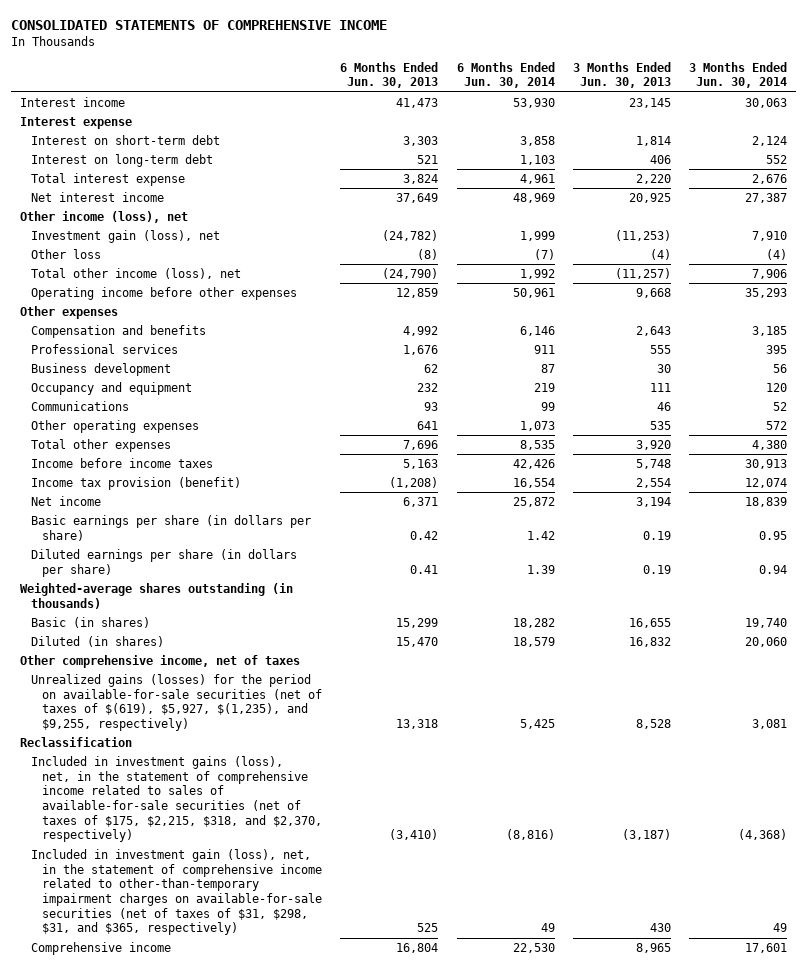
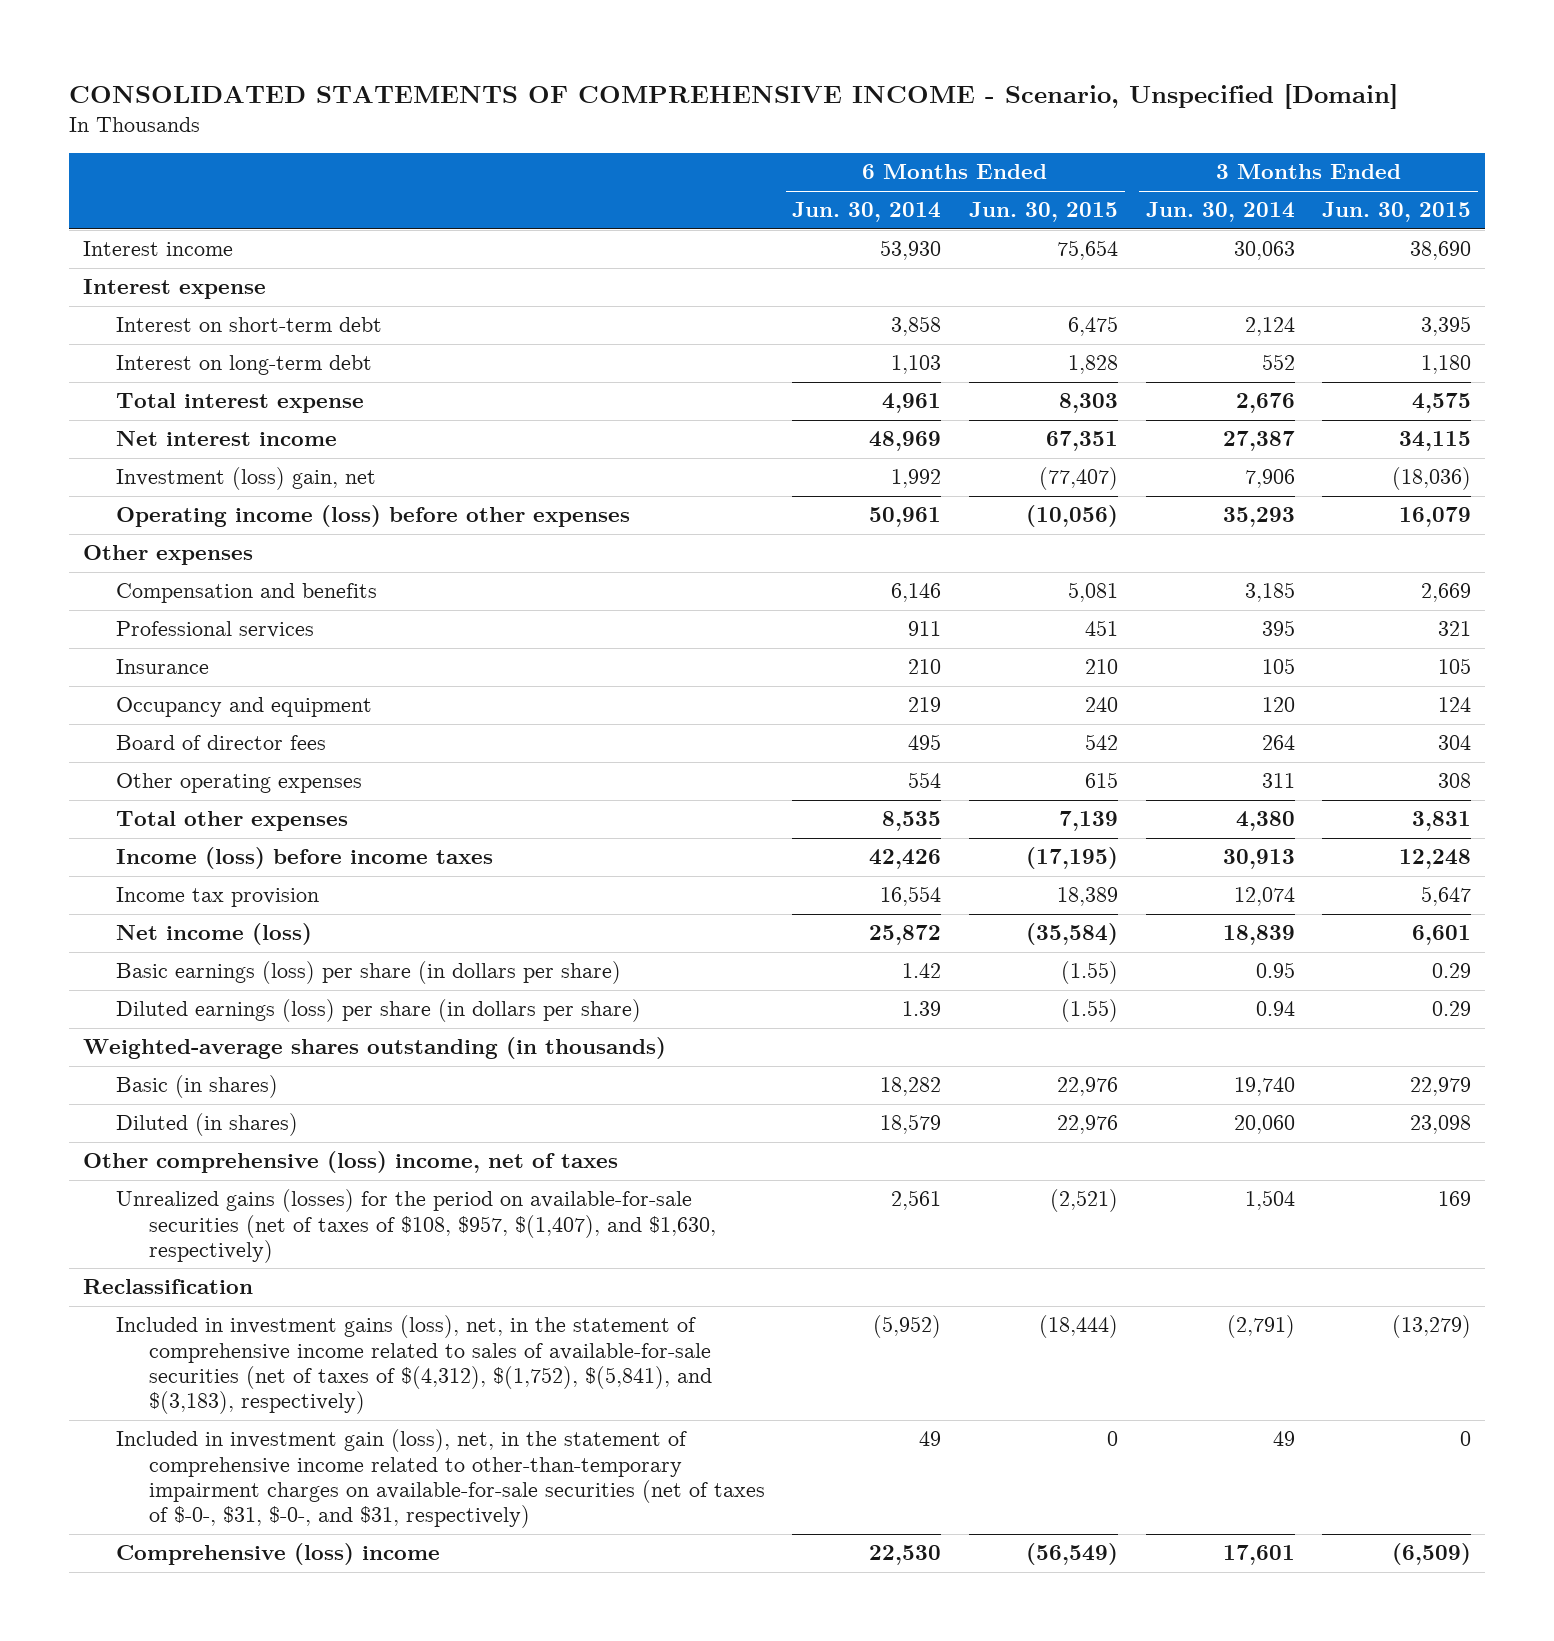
- CONSOLIDATED STATEMENTS OF COMPREHENSIVE INCOME
+ CONSOLIDATED STATEMENTS OF COMPREHENSIVE INCOME - Scenario, Unspecified [Domain]
- | 6 Months Ended Jun. 30, 2013 | 6 Months Ended Jun. 30, 2014 | 3 Months Ended Jun. 30, 2013 | 3 Months Ended Jun. 30, 2014
+ | 6 Months Ended Jun. 30, 2014 | 6 Months Ended Jun. 30, 2015 | 3 Months Ended Jun. 30, 2014 | 3 Months Ended Jun. 30, 2015
- Other income (loss), net
- Investment gain (loss), net | (24,782) | 1,999 | (11,253) | 7,910
- Other loss | (8) | (7) | (4) | (4)
- Total other income (loss), net | (24,790) | 1,992 | (11,257) | 7,906
- Operating income before other expenses | 12,859 | 50,961 | 9,668 | 35,293
+ Investment (loss) gain, net | 1,992 | (77,407) | 7,906 | (18,036)
+ Operating income (loss) before other expenses | 50,961 | (10,056) | 35,293 | 16,079
- Business development | 62 | 87 | 30 | 56
+ Insurance | 210 | 210 | 105 | 105
- Communications | 93 | 99 | 46 | 52
- Other operating expenses | 641 | 1,073 | 535 | 572
+ Board of director fees | 495 | 542 | 264 | 304
+ Other operating expenses | 554 | 615 | 311 | 308
- Income before income taxes | 5,163 | 42,426 | 5,748 | 30,913
- Income tax provision (benefit) | (1,208) | 16,554 | 2,554 | 12,074
- Net income | 6,371 | 25,872 | 3,194 | 18,839
- Basic earnings per share (in dollars per share) | 0.42 | 1.42 | 0.19 | 0.95
- Diluted earnings per share (in dollars per share) | 0.41 | 1.39 | 0.19 | 0.94
+ Income (loss) before income taxes | 42,426 | (17,195) | 30,913 | 12,248
+ Income tax provision | 16,554 | 18,389 | 12,074 | 5,647
+ Net income (loss) | 25,872 | (35,584) | 18,839 | 6,601
+ Basic earnings (loss) per share (in dollars per share) | 1.42 | (1.55) | 0.95 | 0.29
+ Diluted earnings (loss) per share (in dollars per share) | 1.39 | (1.55) | 0.94 | 0.29
- Other comprehensive income, net of taxes
- Unrealized gains (losses) for the period on available-for-sale securities (net of taxes of $(619), $5,927, $(1,235), and $9,255, respectively) | 13,318 | 5,425 | 8,528 | 3,081
+ Other comprehensive (loss) income, net of taxes
+ Unrealized gains (losses) for the period on available-for-sale securities (net of taxes of $108, $957, $(1,407), and $1,630, respectively) | 2,561 | (2,521) | 1,504 | 169
- Included in investment gains (loss), net, in the statement of comprehensive income related to sales of available-for-sale securities (net of taxes of $175, $2,215, $318, and $2,370, respectively) | (3,410) | (8,816) | (3,187) | (4,368)
- Included in investment gain (loss), net, in the statement of comprehensive income related to other-than-temporary impairment charges on available-for-sale securities (net of taxes of $31, $298, $31, and $365, respectively) | 525 | 49 | 430 | 49
- Comprehensive income | 16,804 | 22,530 | 8,965 | 17,601
+ Included in investment gains (loss), net, in the statement of comprehensive income related to sales of available-for-sale securities (net of taxes of $(4,312), $(1,752), $(5,841), and $(3,183), respectively) | (5,952) | (18,444) | (2,791) | (13,279)
+ Included in investment gain (loss), net, in the statement of comprehensive income related to other-than-temporary impairment charges on available-for-sale securities (net of taxes of $-0-, $31, $-0-, and $31, respectively) | 49 | 0 | 49 | 0
+ Comprehensive (loss) income | 22,530 | (56,549) | 17,601 | (6,509)

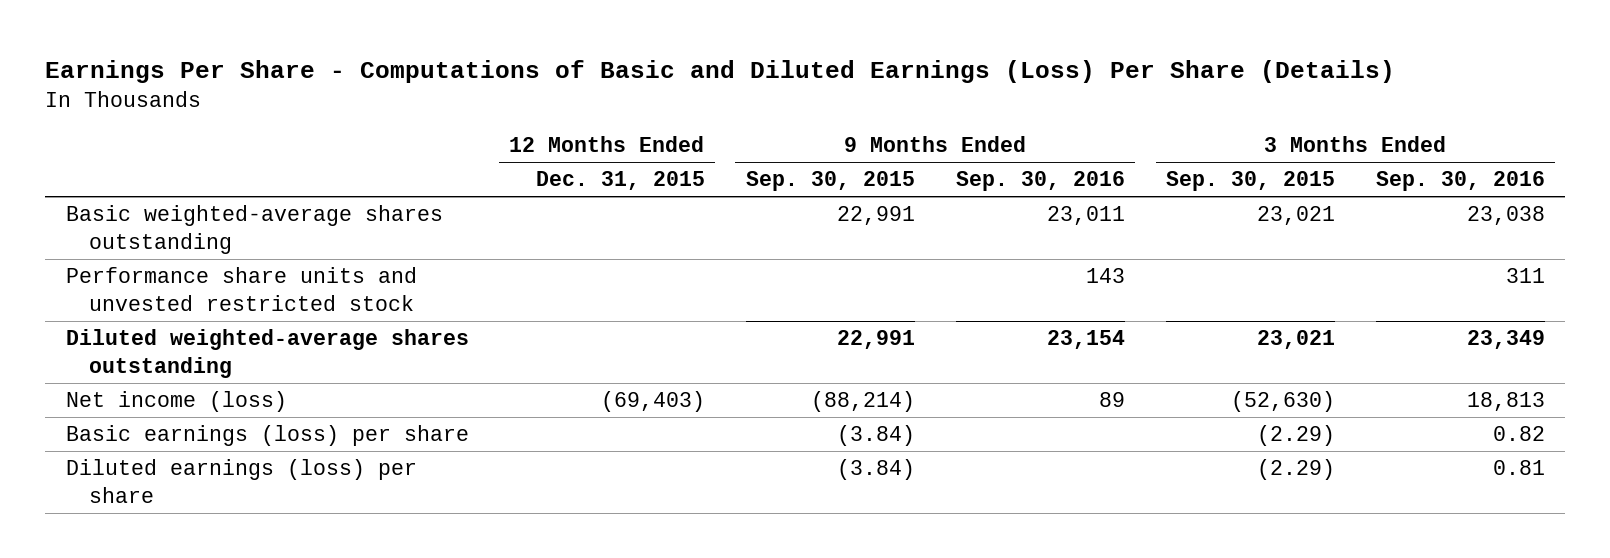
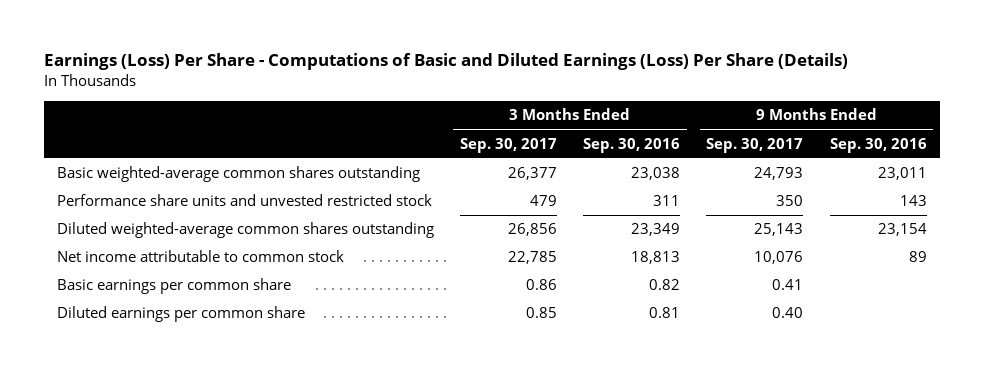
- Earnings Per Share - Computations of Basic and Diluted Earnings (Loss) Per Share (Details)
+ Earnings (Loss) Per Share - Computations of Basic and Diluted Earnings (Loss) Per Share (Details)
- | 12 Months Ended Dec. 31, 2015 | 9 Months Ended Sep. 30, 2015 | 9 Months Ended Sep. 30, 2016 | 3 Months Ended Sep. 30, 2015 | 3 Months Ended Sep. 30, 2016
+ | 3 Months Ended Sep. 30, 2017 | 3 Months Ended Sep. 30, 2016 | 9 Months Ended Sep. 30, 2017 | 9 Months Ended Sep. 30, 2016
- Basic weighted-average shares outstanding | | 22,991 | 23,011 | 23,021 | 23,038
+ Basic weighted-average common shares outstanding | 26,377 | 23,038 | 24,793 | 23,011
- Diluted weighted-average shares outstanding | | 22,991 | 23,154 | 23,021 | 23,349
- Net income (loss) | (69,403) | (88,214) | 89 | (52,630) | 18,813
- Basic earnings (loss) per share | | (3.84) | | (2.29) | 0.82
- Diluted earnings (loss) per share | | (3.84) | | (2.29) | 0.81
+ Diluted weighted-average common shares outstanding | 26,856 | 23,349 | 25,143 | 23,154
+ Net income attributable to common stock | 22,785 | 18,813 | 10,076 | 89
+ Basic earnings per common share | 0.86 | 0.82 | 0.41 |
+ Diluted earnings per common share | 0.85 | 0.81 | 0.40 |

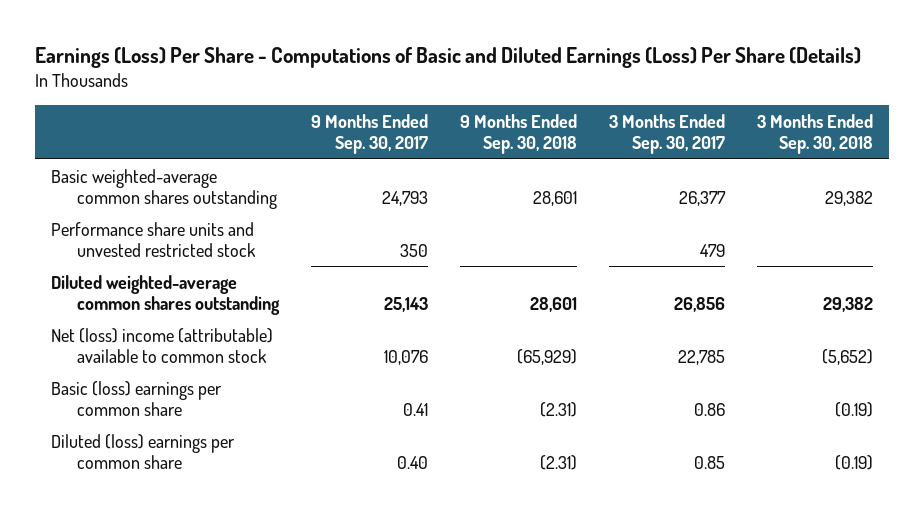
- | 3 Months Ended Sep. 30, 2017 | 3 Months Ended Sep. 30, 2016 | 9 Months Ended Sep. 30, 2017 | 9 Months Ended Sep. 30, 2016
+ | 9 Months Ended Sep. 30, 2017 | 9 Months Ended Sep. 30, 2018 | 3 Months Ended Sep. 30, 2017 | 3 Months Ended Sep. 30, 2018
- Net income attributable to common stock | 22,785 | 18,813 | 10,076 | 89
- Basic earnings per common share | 0.86 | 0.82 | 0.41 |
- Diluted earnings per common share | 0.85 | 0.81 | 0.40 |
+ Net (loss) income (attributable) available to common stock | 10,076 | (65,929) | 22,785 | (5,652)
+ Basic (loss) earnings per common share | 0.41 | (2.31) | 0.86 | (0.19)
+ Diluted (loss) earnings per common share | 0.40 | (2.31) | 0.85 | (0.19)

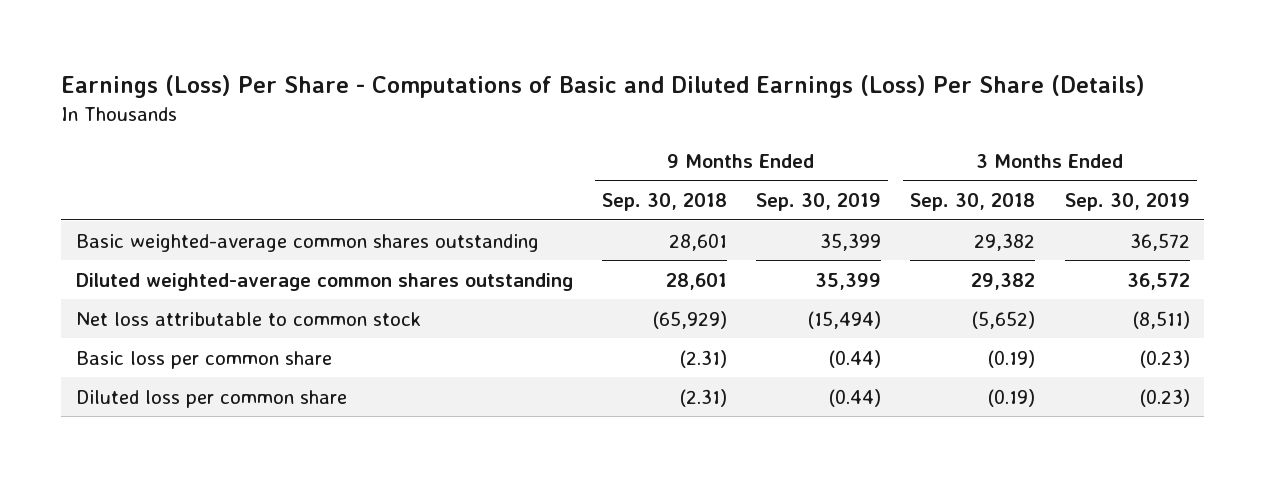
- | 9 Months Ended Sep. 30, 2017 | 9 Months Ended Sep. 30, 2018 | 3 Months Ended Sep. 30, 2017 | 3 Months Ended Sep. 30, 2018
+ | 9 Months Ended Sep. 30, 2018 | 9 Months Ended Sep. 30, 2019 | 3 Months Ended Sep. 30, 2018 | 3 Months Ended Sep. 30, 2019
- Performance share units and unvested restricted stock | 350 | | 479 |
- Net (loss) income (attributable) available to common stock | 10,076 | (65,929) | 22,785 | (5,652)
- Basic (loss) earnings per common share | 0.41 | (2.31) | 0.86 | (0.19)
- Diluted (loss) earnings per common share | 0.40 | (2.31) | 0.85 | (0.19)
+ Net loss attributable to common stock | (65,929) | (15,494) | (5,652) | (8,511)
+ Basic loss per common share | (2.31) | (0.44) | (0.19) | (0.23)
+ Diluted loss per common share | (2.31) | (0.44) | (0.19) | (0.23)

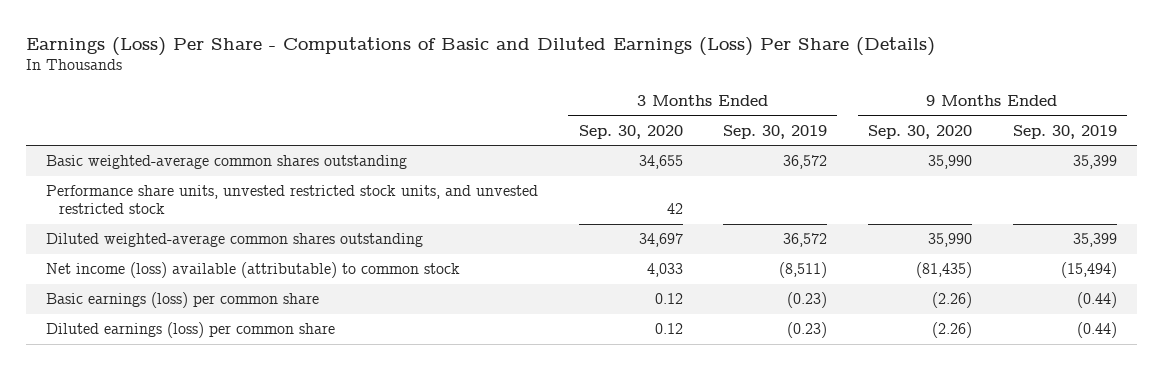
- | 9 Months Ended Sep. 30, 2018 | 9 Months Ended Sep. 30, 2019 | 3 Months Ended Sep. 30, 2018 | 3 Months Ended Sep. 30, 2019
+ | 3 Months Ended Sep. 30, 2020 | 3 Months Ended Sep. 30, 2019 | 9 Months Ended Sep. 30, 2020 | 9 Months Ended Sep. 30, 2019
+ Performance share units, unvested restricted stock units, and unvested restricted stock | 42 | | |
- Net loss attributable to common stock | (65,929) | (15,494) | (5,652) | (8,511)
- Basic loss per common share | (2.31) | (0.44) | (0.19) | (0.23)
- Diluted loss per common share | (2.31) | (0.44) | (0.19) | (0.23)
+ Net income (loss) available (attributable) to common stock | 4,033 | (8,511) | (81,435) | (15,494)
+ Basic earnings (loss) per common share | 0.12 | (0.23) | (2.26) | (0.44)
+ Diluted earnings (loss) per common share | 0.12 | (0.23) | (2.26) | (0.44)

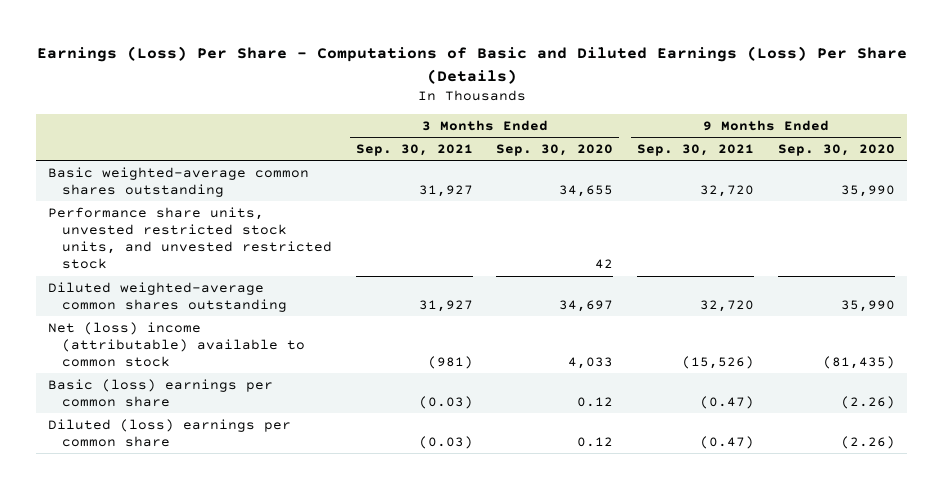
- | 3 Months Ended Sep. 30, 2020 | 3 Months Ended Sep. 30, 2019 | 9 Months Ended Sep. 30, 2020 | 9 Months Ended Sep. 30, 2019
+ | 3 Months Ended Sep. 30, 2021 | 3 Months Ended Sep. 30, 2020 | 9 Months Ended Sep. 30, 2021 | 9 Months Ended Sep. 30, 2020
- Net income (loss) available (attributable) to common stock | 4,033 | (8,511) | (81,435) | (15,494)
- Basic earnings (loss) per common share | 0.12 | (0.23) | (2.26) | (0.44)
- Diluted earnings (loss) per common share | 0.12 | (0.23) | (2.26) | (0.44)
+ Net (loss) income (attributable) available to common stock | (981) | 4,033 | (15,526) | (81,435)
+ Basic (loss) earnings per common share | (0.03) | 0.12 | (0.47) | (2.26)
+ Diluted (loss) earnings per common share | (0.03) | 0.12 | (0.47) | (2.26)

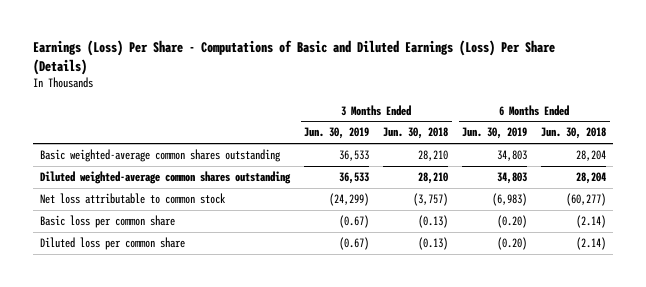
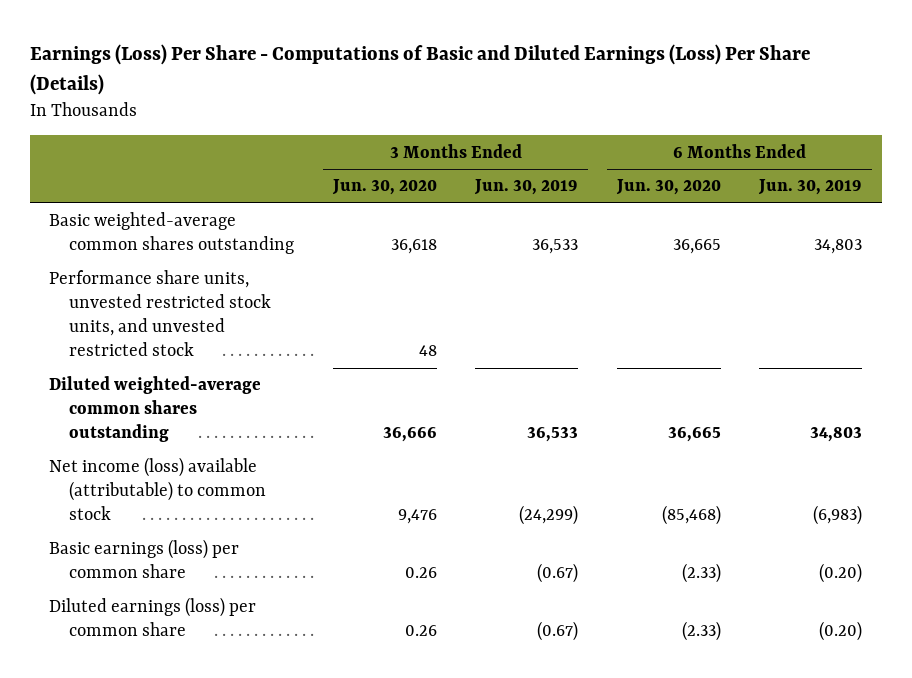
- | 3 Months Ended Jun. 30, 2019 | 3 Months Ended Jun. 30, 2018 | 6 Months Ended Jun. 30, 2019 | 6 Months Ended Jun. 30, 2018
+ | 3 Months Ended Jun. 30, 2020 | 3 Months Ended Jun. 30, 2019 | 6 Months Ended Jun. 30, 2020 | 6 Months Ended Jun. 30, 2019
+ Performance share units, unvested restricted stock units, and unvested restricted stock | 48 | | |
- Net loss attributable to common stock | (24,299) | (3,757) | (6,983) | (60,277)
- Basic loss per common share | (0.67) | (0.13) | (0.20) | (2.14)
- Diluted loss per common share | (0.67) | (0.13) | (0.20) | (2.14)
+ Net income (loss) available (attributable) to common stock | 9,476 | (24,299) | (85,468) | (6,983)
+ Basic earnings (loss) per common share | 0.26 | (0.67) | (2.33) | (0.20)
+ Diluted earnings (loss) per common share | 0.26 | (0.67) | (2.33) | (0.20)

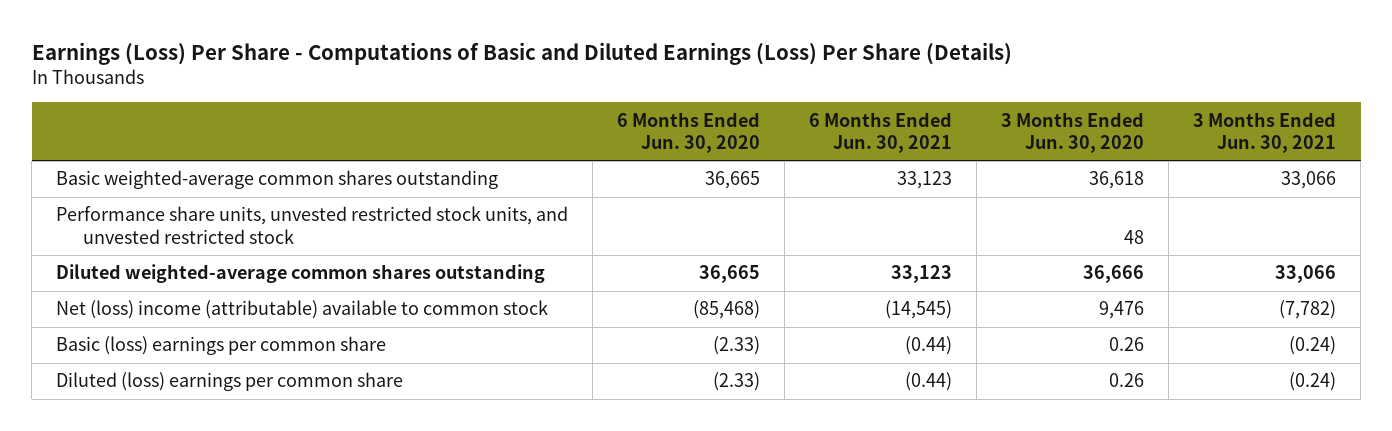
- | 3 Months Ended Jun. 30, 2020 | 3 Months Ended Jun. 30, 2019 | 6 Months Ended Jun. 30, 2020 | 6 Months Ended Jun. 30, 2019
+ | 6 Months Ended Jun. 30, 2020 | 6 Months Ended Jun. 30, 2021 | 3 Months Ended Jun. 30, 2020 | 3 Months Ended Jun. 30, 2021
- Net income (loss) available (attributable) to common stock | 9,476 | (24,299) | (85,468) | (6,983)
- Basic earnings (loss) per common share | 0.26 | (0.67) | (2.33) | (0.20)
- Diluted earnings (loss) per common share | 0.26 | (0.67) | (2.33) | (0.20)
+ Net (loss) income (attributable) available to common stock | (85,468) | (14,545) | 9,476 | (7,782)
+ Basic (loss) earnings per common share | (2.33) | (0.44) | 0.26 | (0.24)
+ Diluted (loss) earnings per common share | (2.33) | (0.44) | 0.26 | (0.24)

